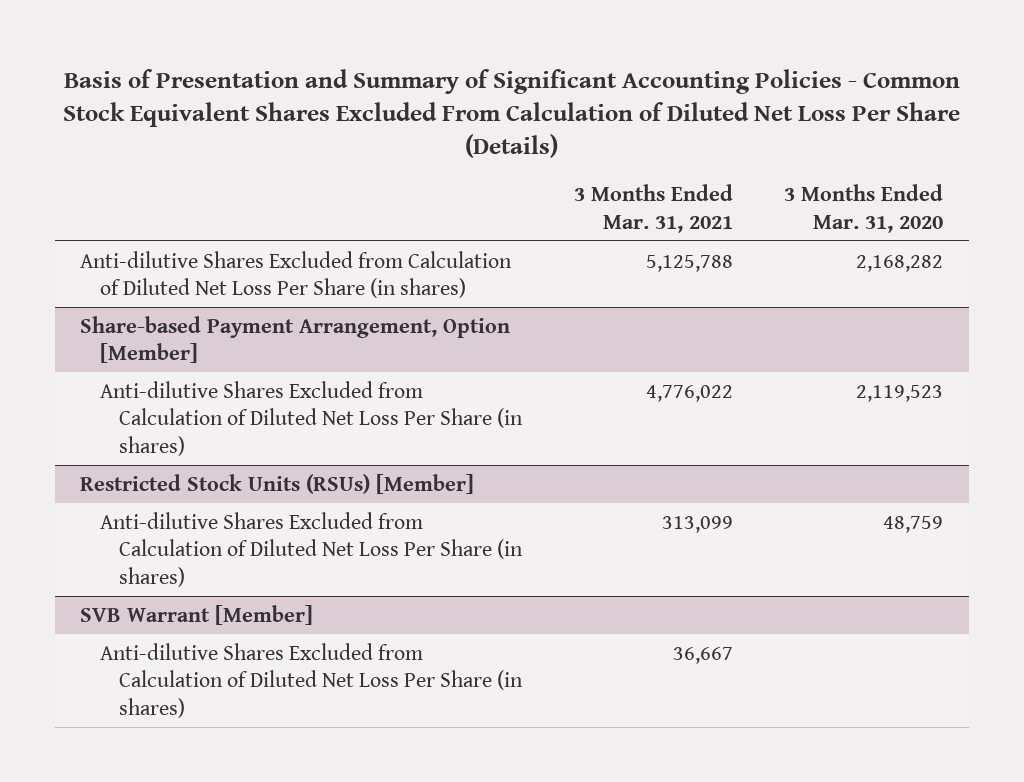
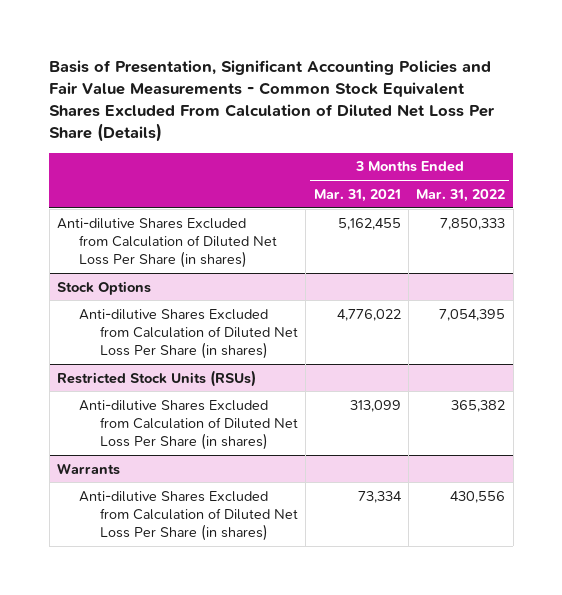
- Basis of Presentation and Summary of Significant Accounting Policies - Common Stock Equivalent Shares Excluded From Calculation of Diluted Net Loss Per Share (Details)
+ Basis of Presentation, Significant Accounting Policies and Fair Value Measurements - Common Stock Equivalent Shares Excluded From Calculation of Diluted Net Loss Per Share (Details)
- | 3 Months Ended Mar. 31, 2021 | 3 Months Ended Mar. 31, 2020
+ | 3 Months Ended Mar. 31, 2021 | 3 Months Ended Mar. 31, 2022
- Anti-dilutive Shares Excluded from Calculation of Diluted Net Loss Per Share (in shares) | 5,125,788 | 2,168,282
- Share-based Payment Arrangement, Option [Member]
+ Anti-dilutive Shares Excluded from Calculation of Diluted Net Loss Per Share (in shares) | 5,162,455 | 7,850,333
+ Stock Options
- Restricted Stock Units (RSUs) [Member]
+ Restricted Stock Units (RSUs)
- SVB Warrant [Member]
- Anti-dilutive Shares Excluded from Calculation of Diluted Net Loss Per Share (in shares) | 36,667 |
+ Warrants
+ Anti-dilutive Shares Excluded from Calculation of Diluted Net Loss Per Share (in shares) | 73,334 | 430,556

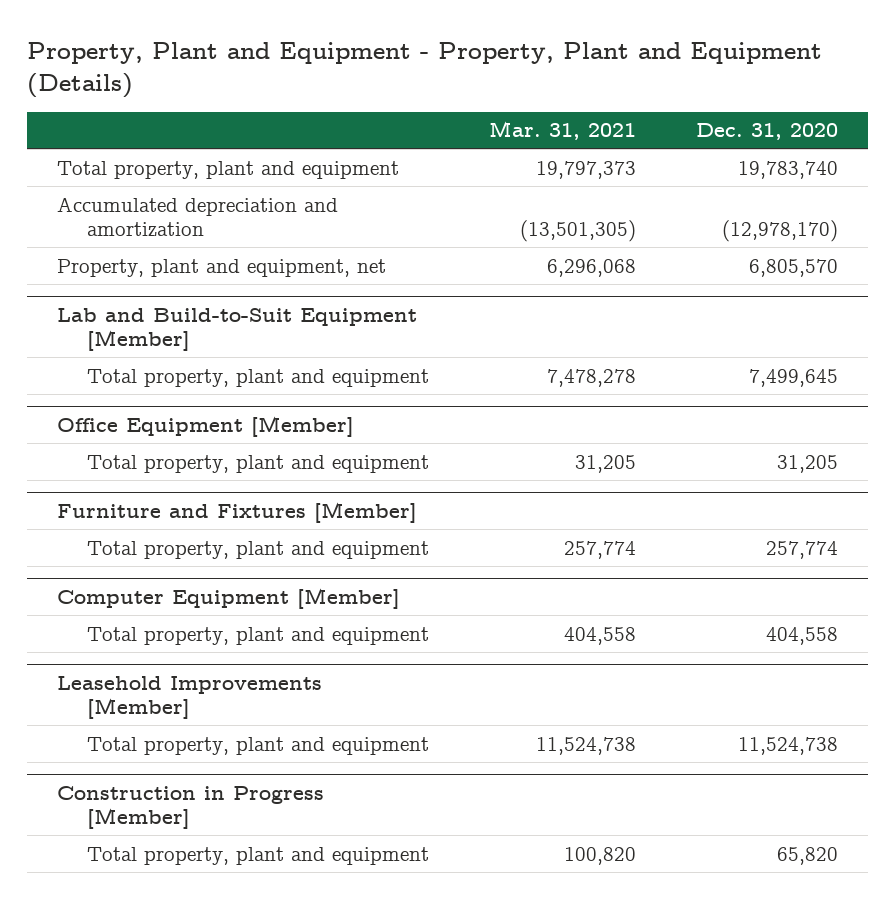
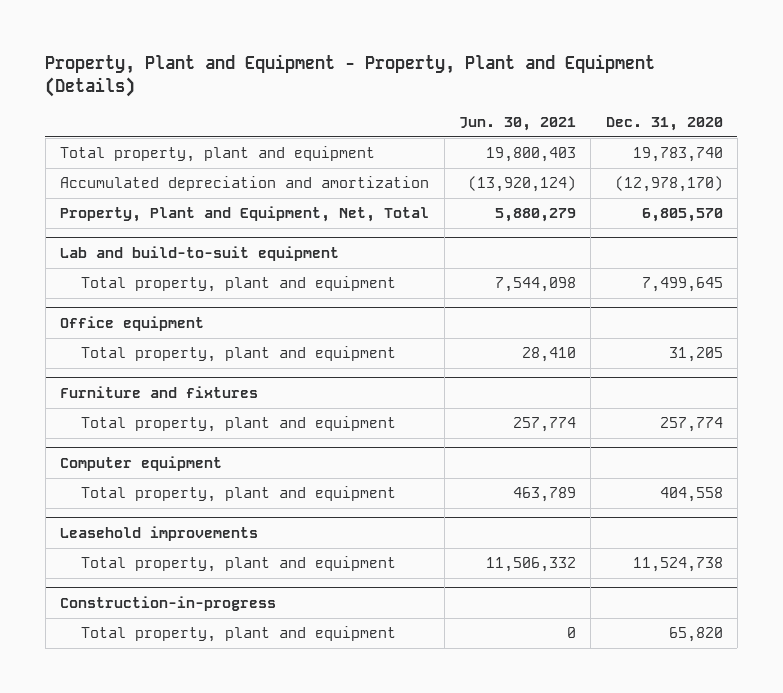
- | Mar. 31, 2021 | Dec. 31, 2020
+ | Jun. 30, 2021 | Dec. 31, 2020
- Property, plant and equipment, net | 6,296,068 | 6,805,570
- Lab and Build-to-Suit Equipment [Member]
+ Property, Plant and Equipment, Net, Total | 5,880,279 | 6,805,570
+ Lab and build-to-suit equipment
- Office Equipment [Member]
+ Office equipment
- Furniture and Fixtures [Member]
+ Furniture and fixtures
- Computer Equipment [Member]
+ Computer equipment
- Leasehold Improvements [Member]
+ Leasehold improvements
- Construction in Progress [Member]
+ Construction-in-progress

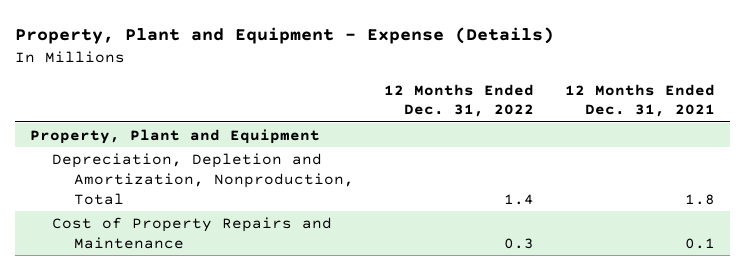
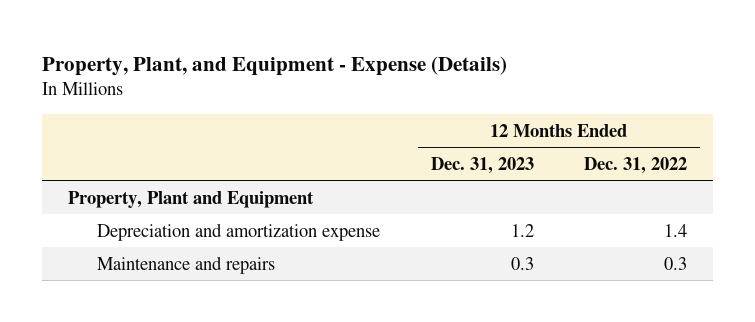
- Property, Plant and Equipment - Expense (Details)
+ Property, Plant, and Equipment - Expense (Details)
- | 12 Months Ended Dec. 31, 2022 | 12 Months Ended Dec. 31, 2021
+ | 12 Months Ended Dec. 31, 2023 | 12 Months Ended Dec. 31, 2022
- Depreciation, Depletion and Amortization, Nonproduction, Total | 1.4 | 1.8
- Cost of Property Repairs and Maintenance | 0.3 | 0.1
+ Depreciation and amortization expense | 1.2 | 1.4
+ Maintenance and repairs | 0.3 | 0.3

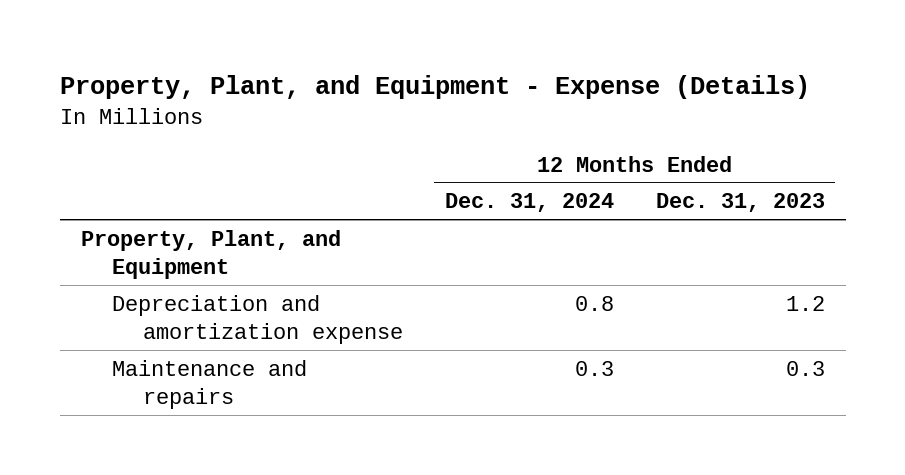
- | 12 Months Ended Dec. 31, 2023 | 12 Months Ended Dec. 31, 2022
+ | 12 Months Ended Dec. 31, 2024 | 12 Months Ended Dec. 31, 2023
- Property, Plant and Equipment
+ Property, Plant, and Equipment

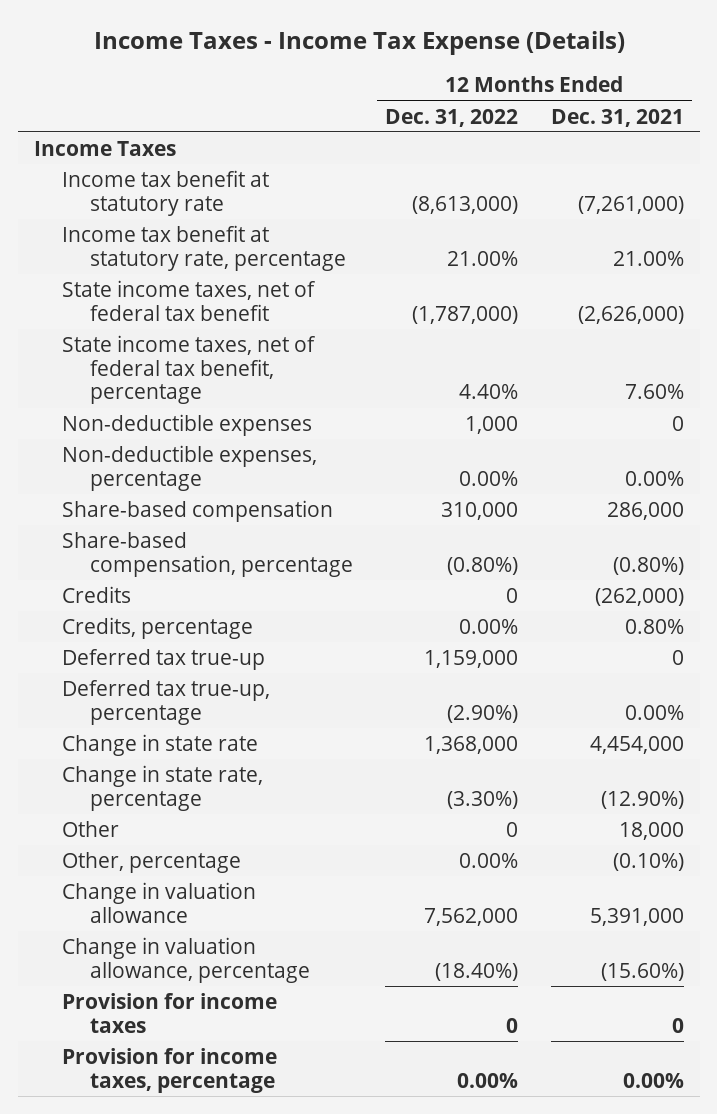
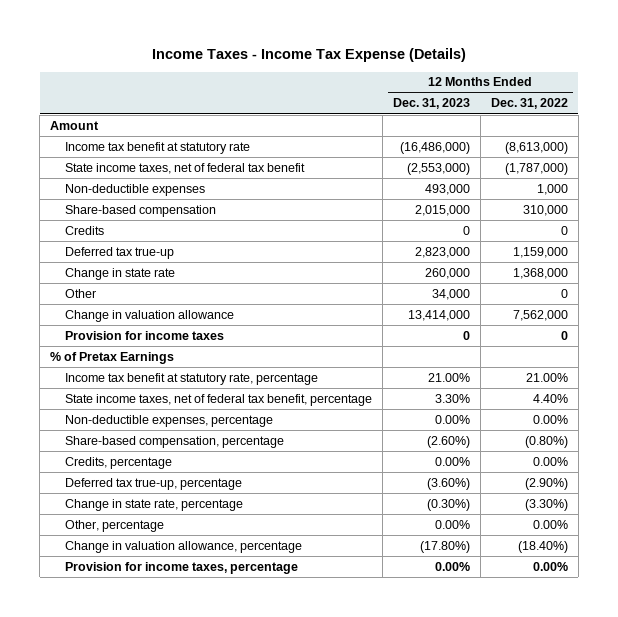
- | 12 Months Ended Dec. 31, 2022 | 12 Months Ended Dec. 31, 2021
+ | 12 Months Ended Dec. 31, 2023 | 12 Months Ended Dec. 31, 2022
- Income Taxes
+ Amount
+ % of Pretax Earnings
moved down: Income tax benefit at statutory rate, percentage | 21.00% | 21.00%
moved down: State income taxes, net of federal tax benefit, percentage | 3.30% | 4.40%
moved down: Non-deductible expenses, percentage | 0.00% | 0.00%
moved down: Share-based compensation, percentage | (2.60%) | (0.80%)
moved down: Credits, percentage | 0.00% | 0.00%
moved down: Deferred tax true-up, percentage | (3.60%) | (2.90%)
moved down: Change in state rate, percentage | (0.30%) | (3.30%)
moved down: Other, percentage | 0.00% | 0.00%
moved down: Change in valuation allowance, percentage | (17.80%) | (18.40%)

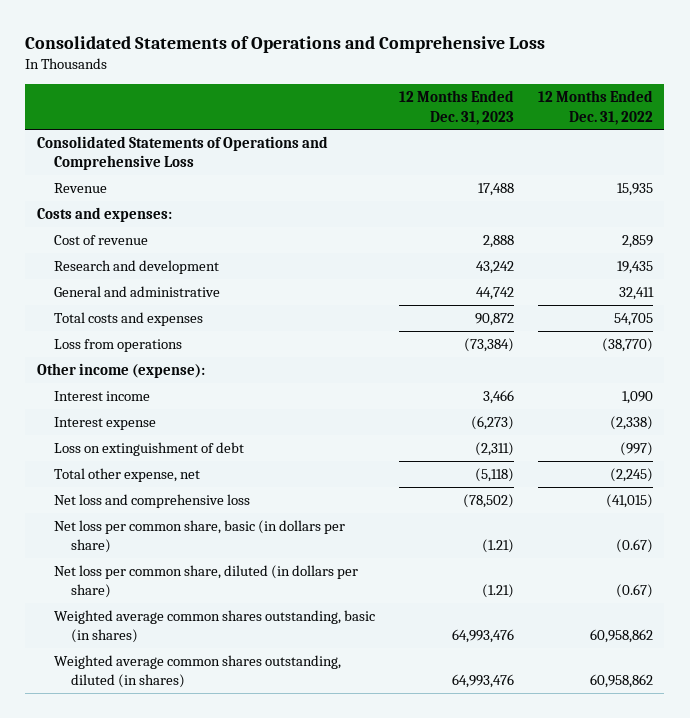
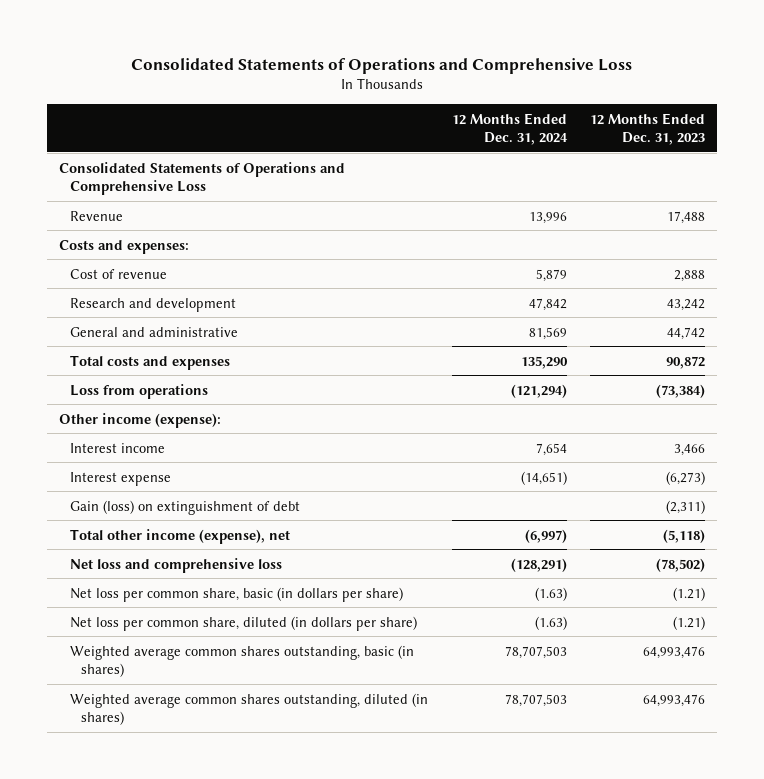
- | 12 Months Ended Dec. 31, 2023 | 12 Months Ended Dec. 31, 2022
+ | 12 Months Ended Dec. 31, 2024 | 12 Months Ended Dec. 31, 2023
- Loss on extinguishment of debt | (2,311) | (997)
- Total other expense, net | (5,118) | (2,245)
+ Gain (loss) on extinguishment of debt | | (2,311)
+ Total other income (expense), net | (6,997) | (5,118)

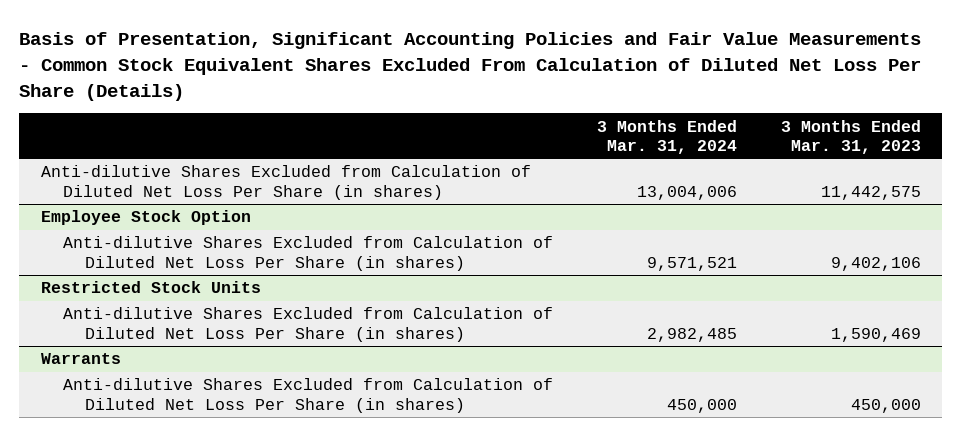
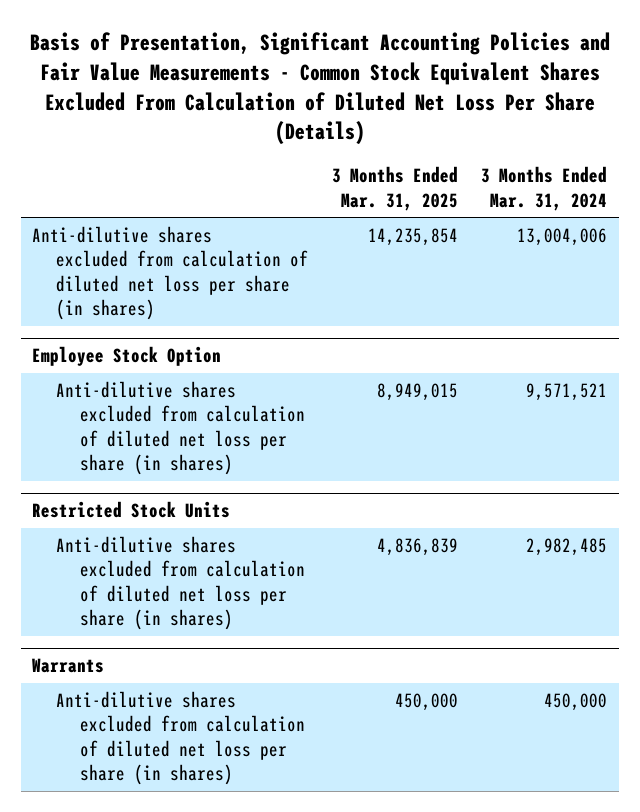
- | 3 Months Ended Mar. 31, 2024 | 3 Months Ended Mar. 31, 2023
+ | 3 Months Ended Mar. 31, 2025 | 3 Months Ended Mar. 31, 2024
- Anti-dilutive Shares Excluded from Calculation of Diluted Net Loss Per Share (in shares) | 13,004,006 | 11,442,575
+ Anti-dilutive shares excluded from calculation of diluted net loss per share (in shares) | 14,235,854 | 13,004,006
@ Employee Stock Option
- Anti-dilutive Shares Excluded from Calculation of Diluted Net Loss Per Share (in shares) | 9,571,521 | 9,402,106
+ Anti-dilutive shares excluded from calculation of diluted net loss per share (in shares) | 8,949,015 | 9,571,521
@ Restricted Stock Units
- Anti-dilutive Shares Excluded from Calculation of Diluted Net Loss Per Share (in shares) | 2,982,485 | 1,590,469
+ Anti-dilutive shares excluded from calculation of diluted net loss per share (in shares) | 4,836,839 | 2,982,485
@ Warrants
- Anti-dilutive Shares Excluded from Calculation of Diluted Net Loss Per Share (in shares) | 450,000 | 450,000
+ Anti-dilutive shares excluded from calculation of diluted net loss per share (in shares) | 450,000 | 450,000

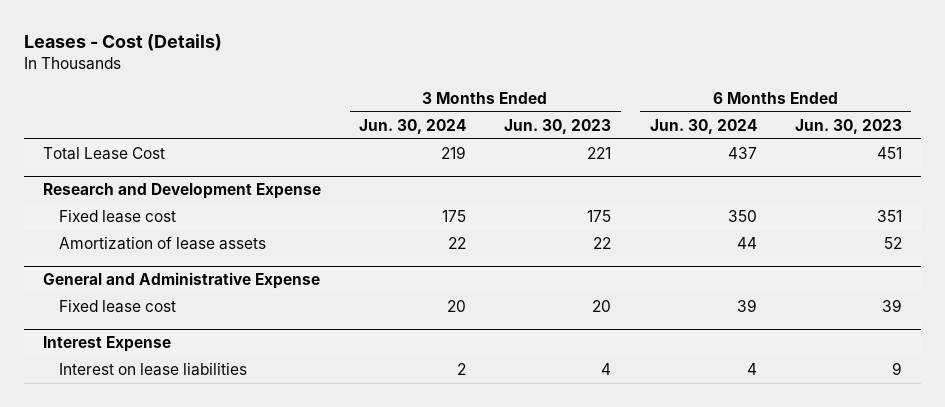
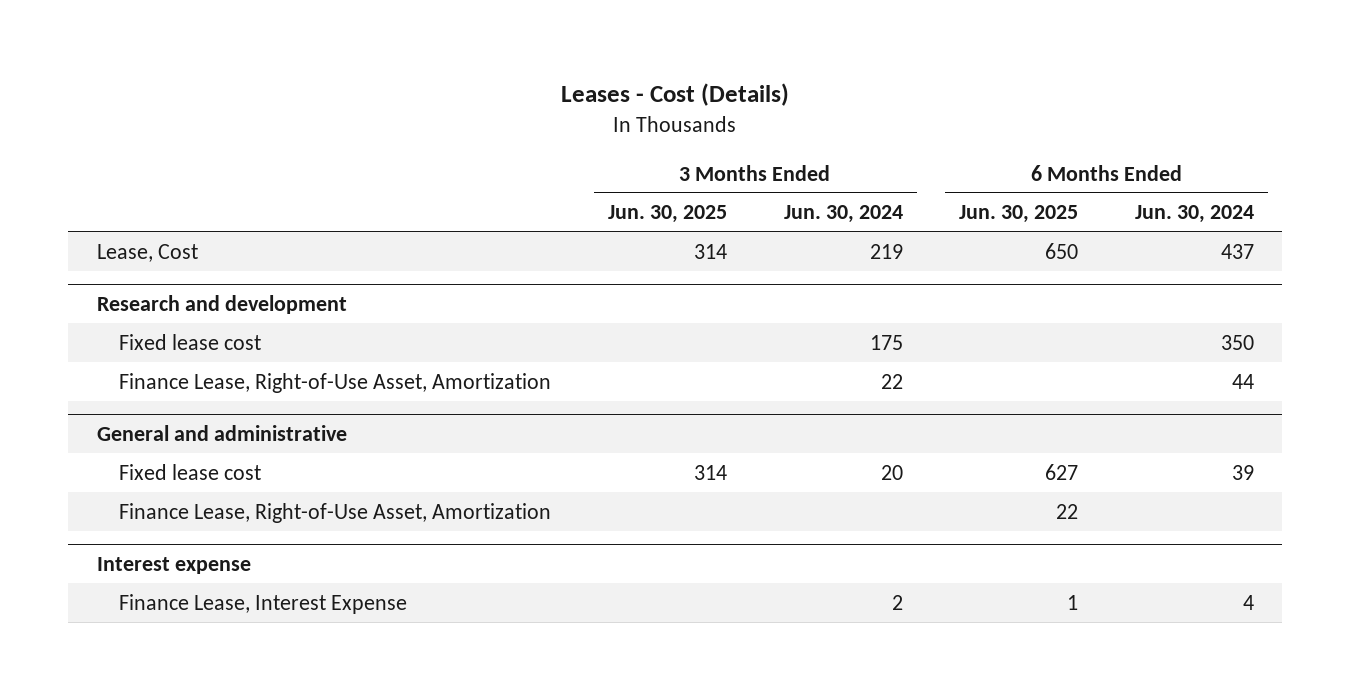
- | 3 Months Ended Jun. 30, 2024 | 3 Months Ended Jun. 30, 2023 | 6 Months Ended Jun. 30, 2024 | 6 Months Ended Jun. 30, 2023
+ | 3 Months Ended Jun. 30, 2025 | 3 Months Ended Jun. 30, 2024 | 6 Months Ended Jun. 30, 2025 | 6 Months Ended Jun. 30, 2024
- Total Lease Cost | 219 | 221 | 437 | 451
- Research and Development Expense
+ Lease, Cost | 314 | 219 | 650 | 437
+ Research and development
- Amortization of lease assets | 22 | 22 | 44 | 52
- General and Administrative Expense
+ Finance Lease, Right-of-Use Asset, Amortization | | 22 | | 44
+ General and administrative
- Interest Expense
- Interest on lease liabilities | 2 | 4 | 4 | 9
+ Finance Lease, Right-of-Use Asset, Amortization | | | 22 |
+ Interest expense
+ Finance Lease, Interest Expense | | 2 | 1 | 4

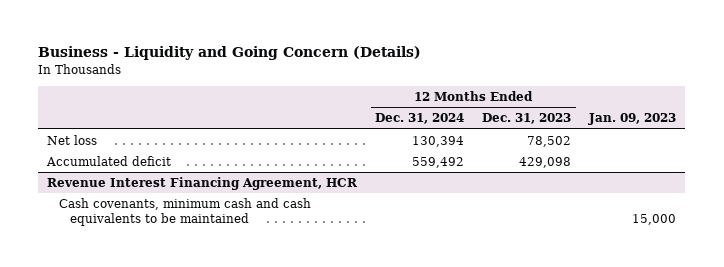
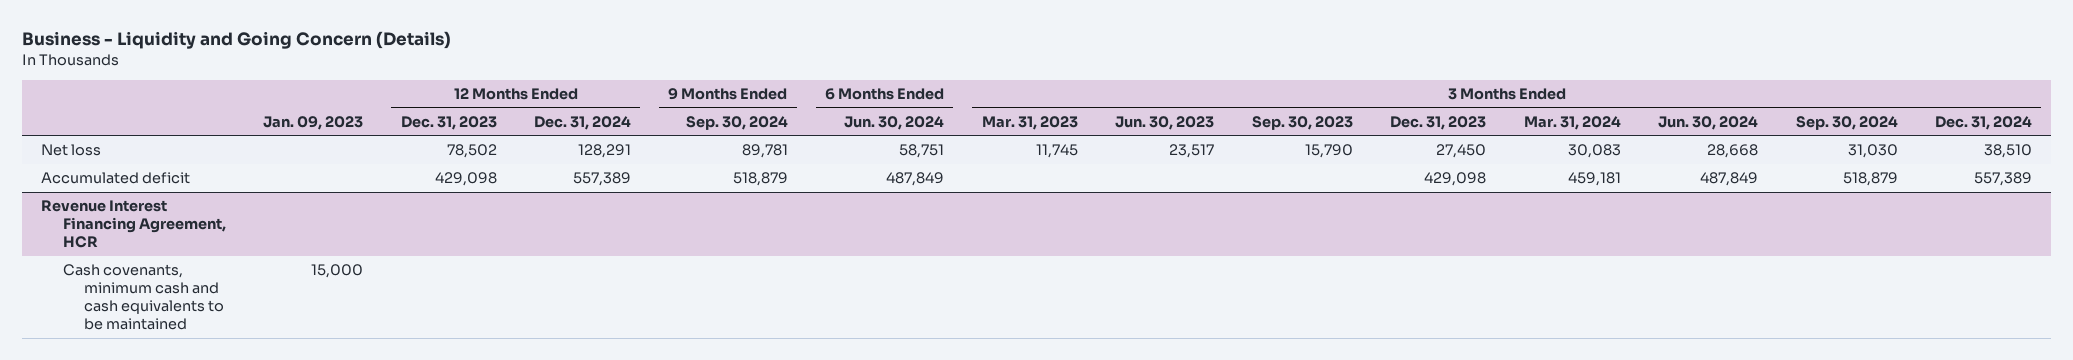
- | 12 Months Ended Dec. 31, 2024 | 12 Months Ended Dec. 31, 2023 | Jan. 09, 2023
+ | Jan. 09, 2023 | 12 Months Ended Dec. 31, 2023 | 12 Months Ended Dec. 31, 2024 | 9 Months Ended Sep. 30, 2024 | 6 Months Ended Jun. 30, 2024 | 3 Months Ended Mar. 31, 2023 | 3 Months Ended Jun. 30, 2023 | 3 Months Ended Sep. 30, 2023 | 3 Months Ended Dec. 31, 2023 | 3 Months Ended Mar. 31, 2024 | 3 Months Ended Jun. 30, 2024 | 3 Months Ended Sep. 30, 2024 | 3 Months Ended Dec. 31, 2024
- Net loss | 130,394 | 78,502 |
- Accumulated deficit | 559,492 | 429,098 |
+ Net loss | | 78,502 | 128,291 | 89,781 | 58,751 | 11,745 | 23,517 | 15,790 | 27,450 | 30,083 | 28,668 | 31,030 | 38,510
+ Accumulated deficit | | 429,098 | 557,389 | 518,879 | 487,849 | | | | 429,098 | 459,181 | 487,849 | 518,879 | 557,389

